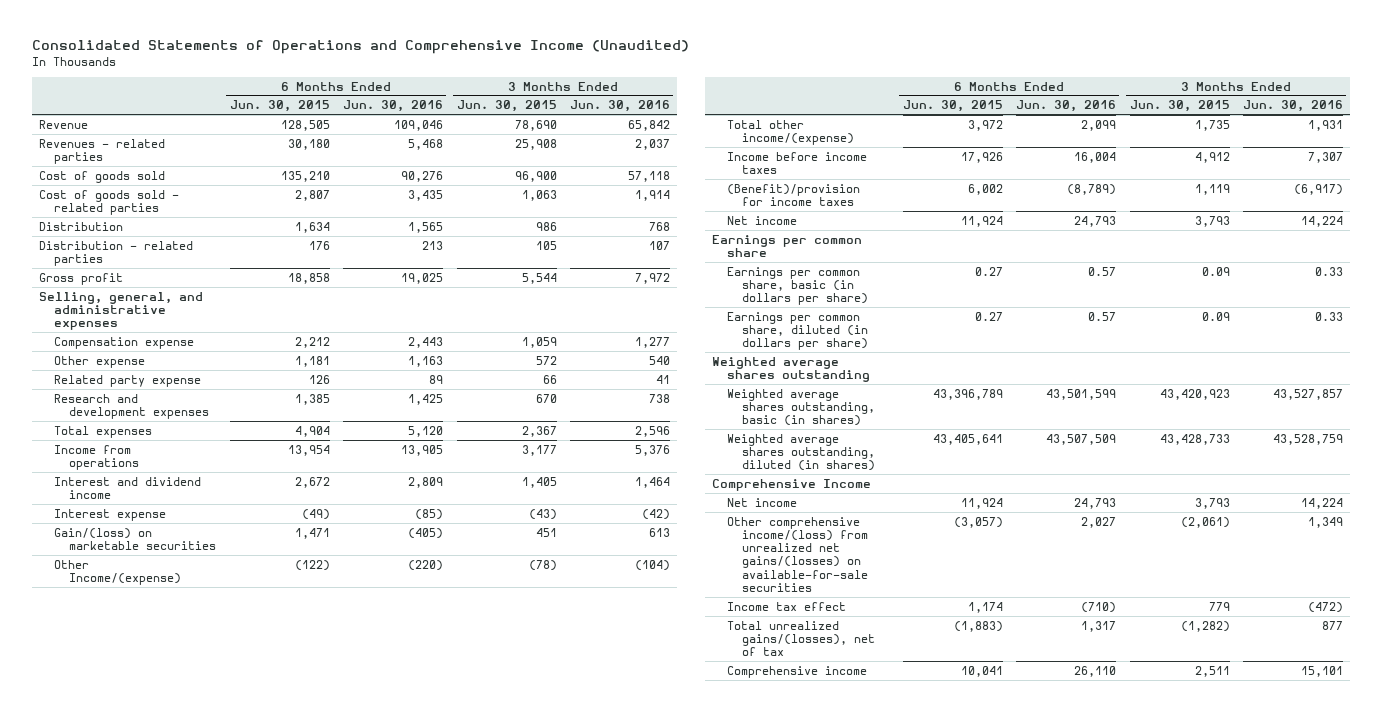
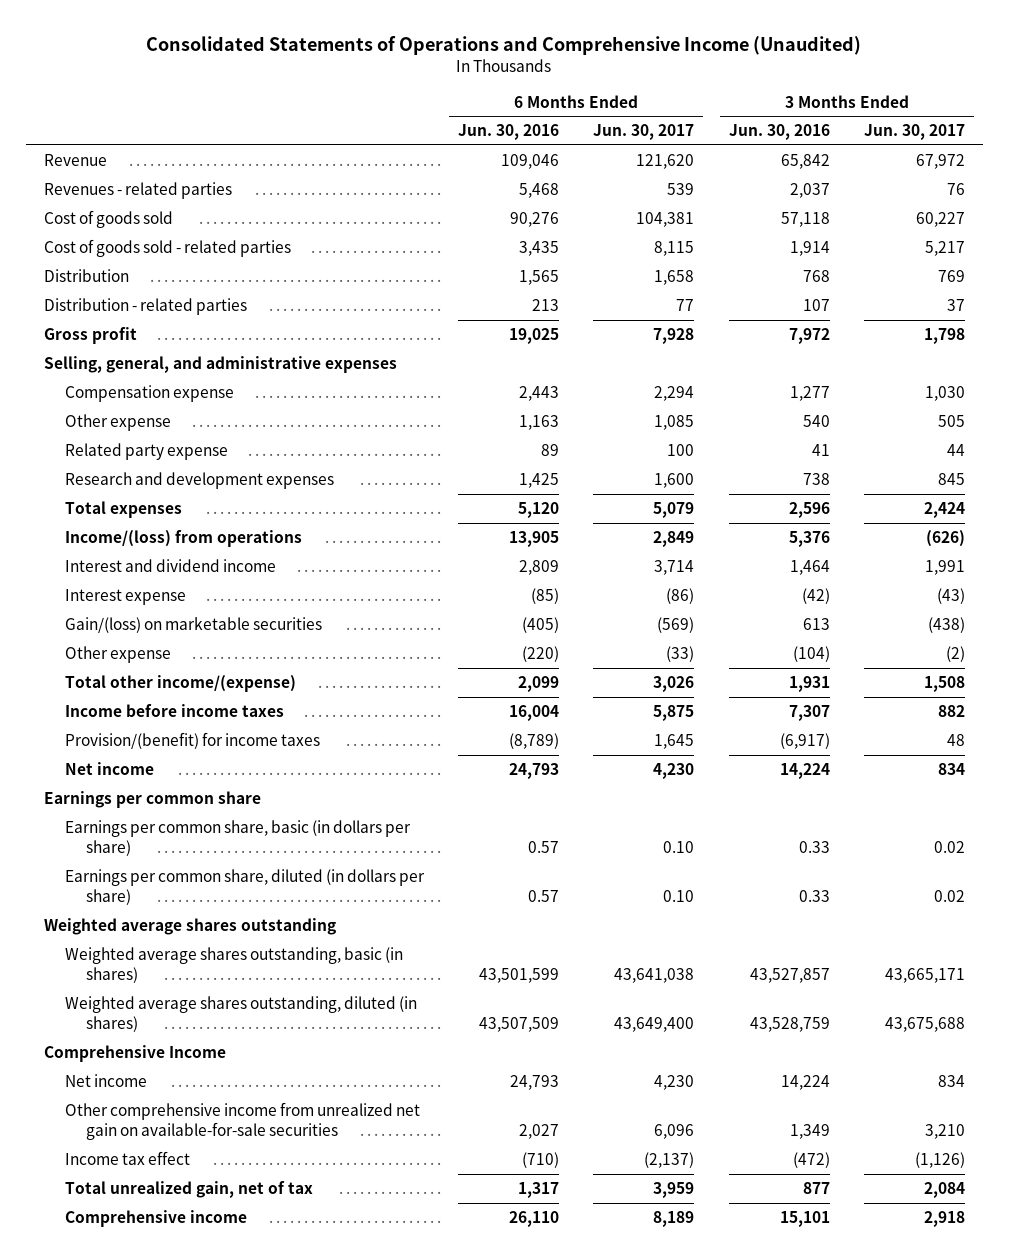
- | 6 Months Ended Jun. 30, 2015 | 6 Months Ended Jun. 30, 2016 | 3 Months Ended Jun. 30, 2015 | 3 Months Ended Jun. 30, 2016
+ | 6 Months Ended Jun. 30, 2016 | 6 Months Ended Jun. 30, 2017 | 3 Months Ended Jun. 30, 2016 | 3 Months Ended Jun. 30, 2017
- Income from operations | 13,954 | 13,905 | 3,177 | 5,376
+ Income/(loss) from operations | 13,905 | 2,849 | 5,376 | (626)
- Other Income/(expense) | (122) | (220) | (78) | (104)
+ Other expense | (220) | (33) | (104) | (2)
- (Benefit)/provision for income taxes | 6,002 | (8,789) | 1,119 | (6,917)
+ Provision/(benefit) for income taxes | (8,789) | 1,645 | (6,917) | 48
- Other comprehensive income/(loss) from unrealized net gains/(losses) on available-for-sale securities | (3,057) | 2,027 | (2,061) | 1,349
+ Other comprehensive income from unrealized net gain on available-for-sale securities | 2,027 | 6,096 | 1,349 | 3,210
- Total unrealized gains/(losses), net of tax | (1,883) | 1,317 | (1,282) | 877
+ Total unrealized gain, net of tax | 1,317 | 3,959 | 877 | 2,084

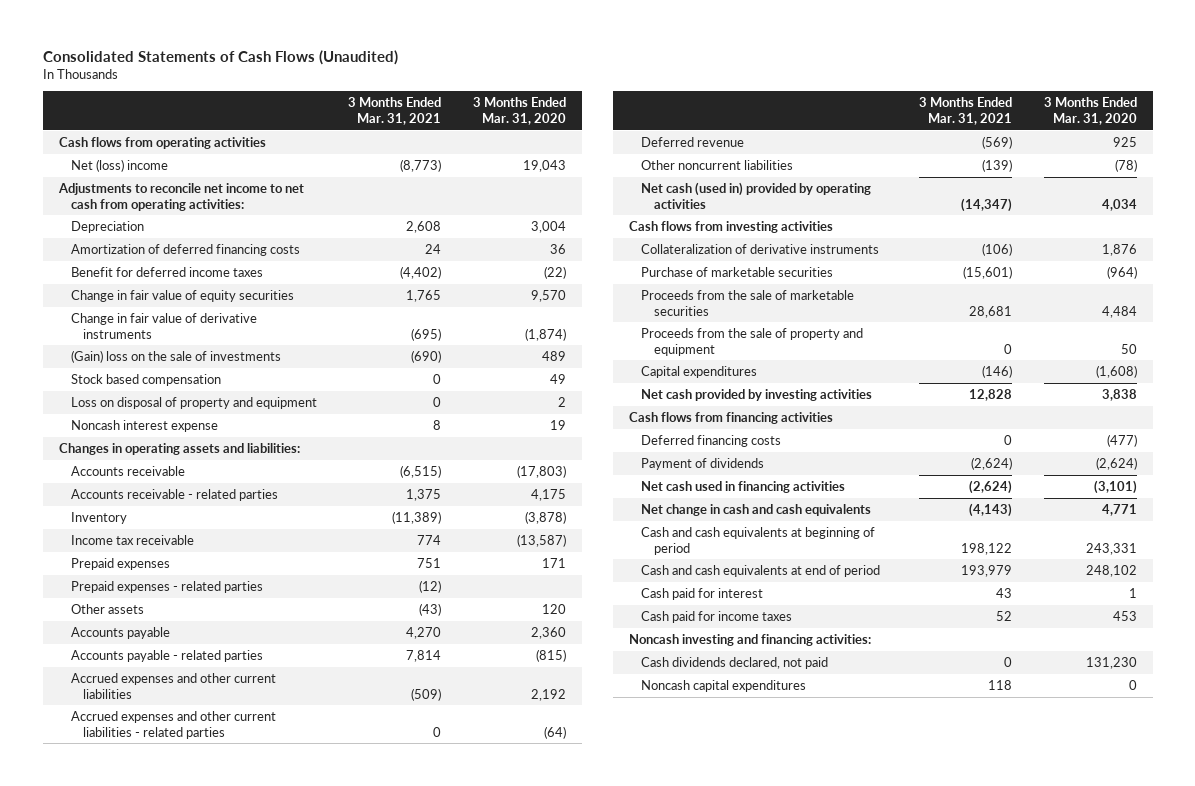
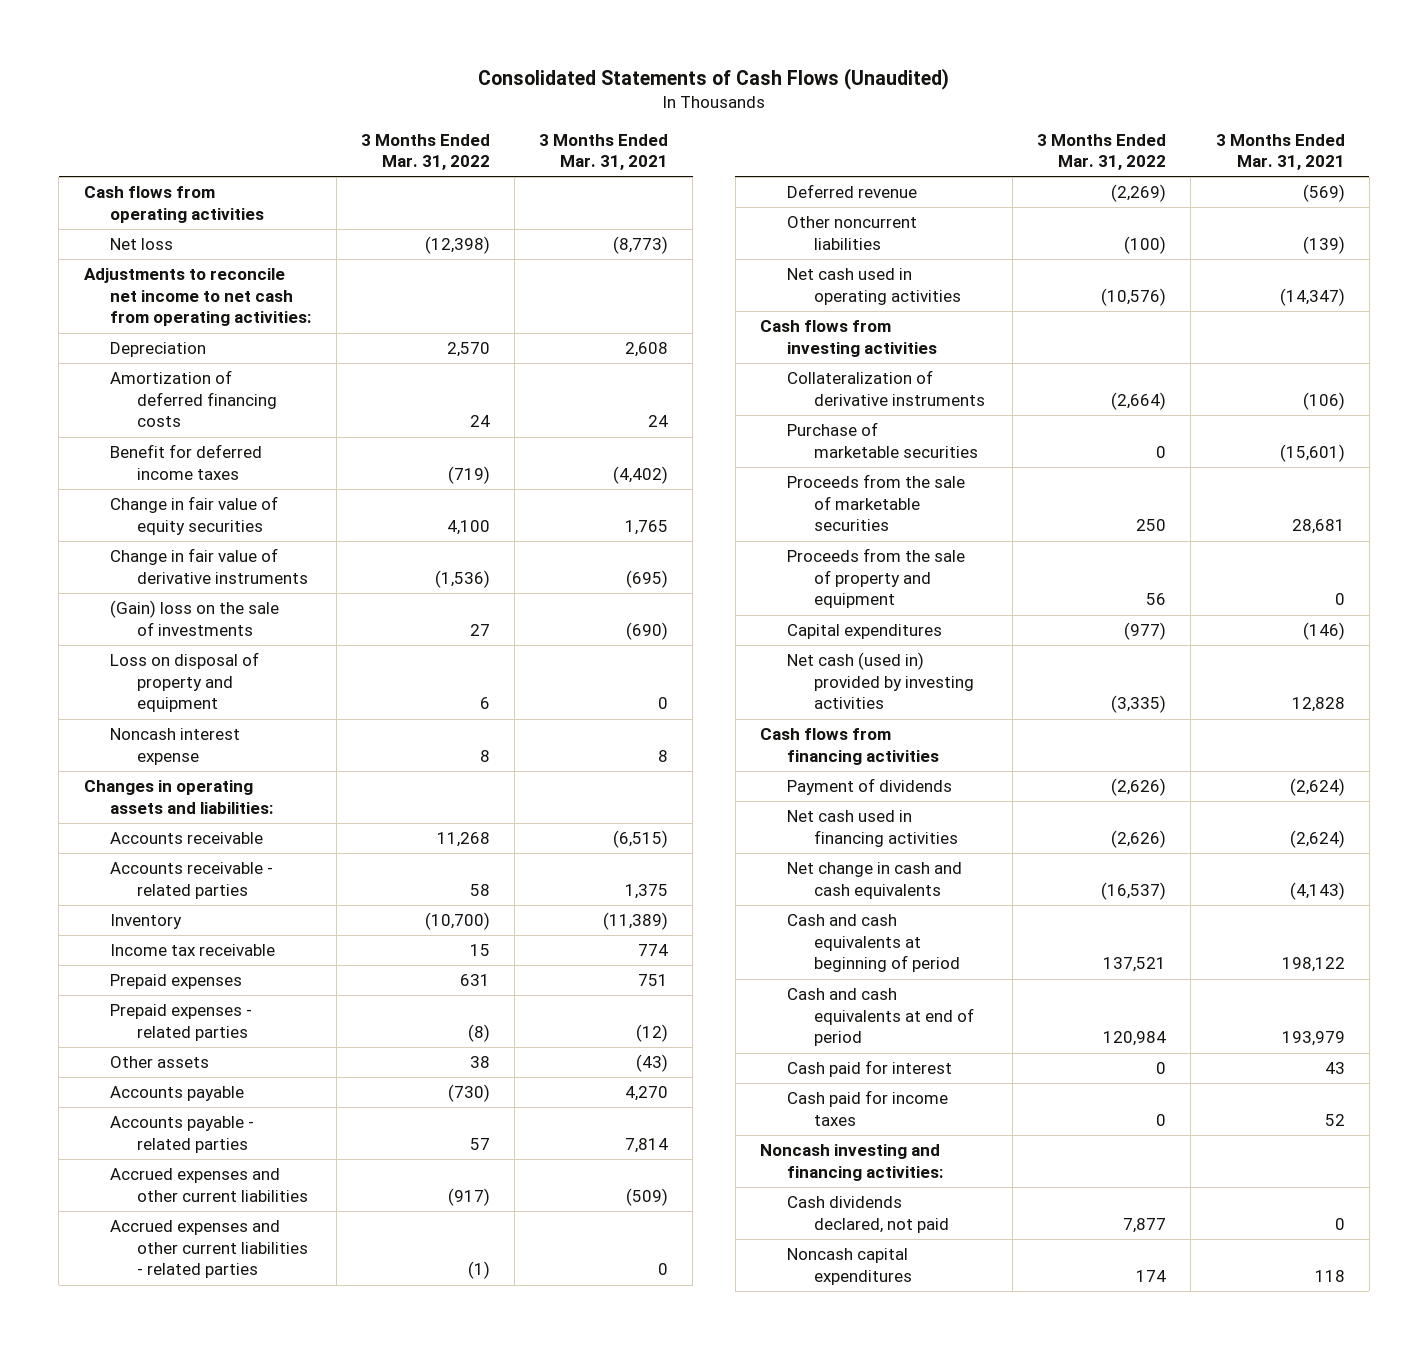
- | 3 Months Ended Mar. 31, 2021 | 3 Months Ended Mar. 31, 2020
+ | 3 Months Ended Mar. 31, 2022 | 3 Months Ended Mar. 31, 2021
- Net (loss) income | (8,773) | 19,043
+ Net loss | (12,398) | (8,773)
- Stock based compensation | 0 | 49
- Net cash (used in) provided by operating activities | (14,347) | 4,034
+ Net cash used in operating activities | (10,576) | (14,347)
- Net cash provided by investing activities | 12,828 | 3,838
+ Net cash (used in) provided by investing activities | (3,335) | 12,828
- Deferred financing costs | 0 | (477)

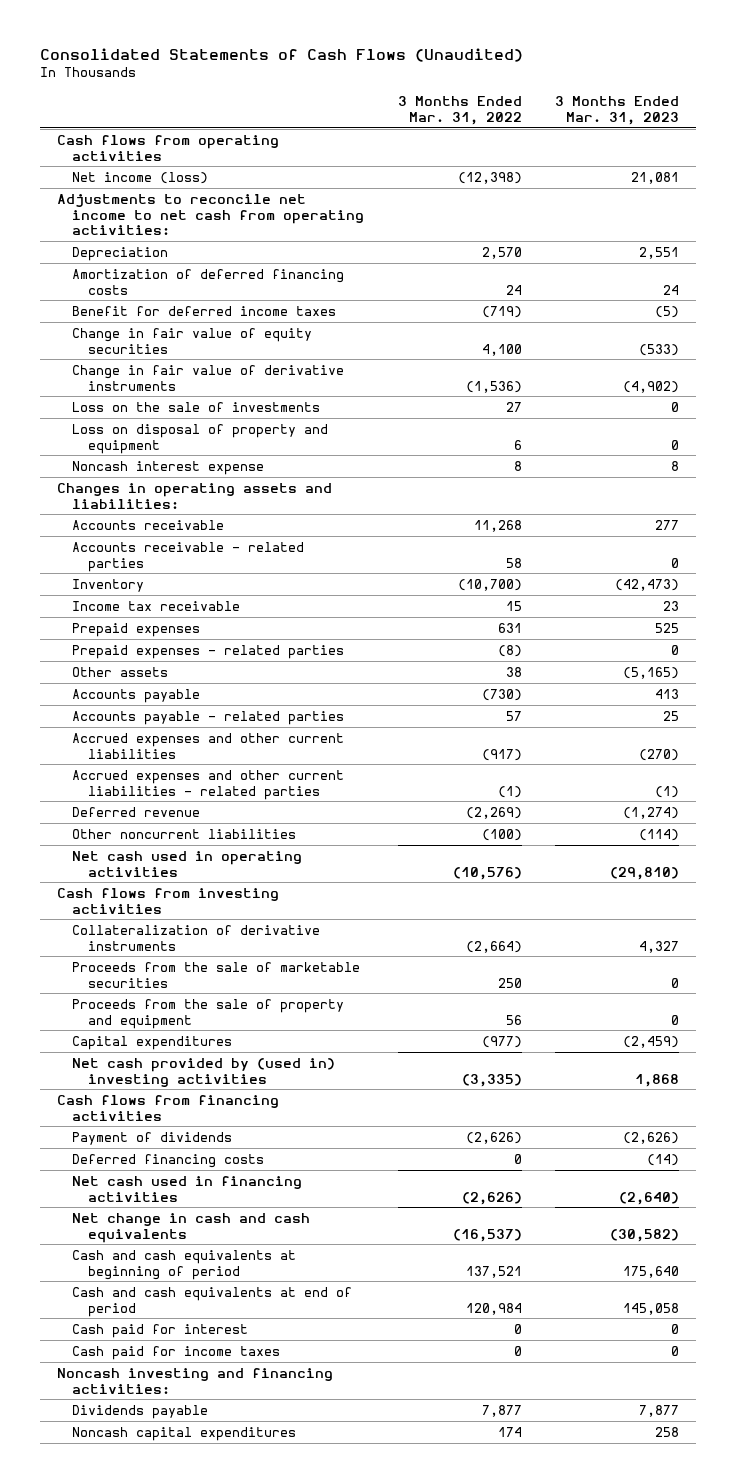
- | 3 Months Ended Mar. 31, 2022 | 3 Months Ended Mar. 31, 2021
+ | 3 Months Ended Mar. 31, 2022 | 3 Months Ended Mar. 31, 2023
- Net loss | (12,398) | (8,773)
+ Net income (loss) | (12,398) | 21,081
- (Gain) loss on the sale of investments | 27 | (690)
+ Loss on the sale of investments | 27 | 0
- Purchase of marketable securities | 0 | (15,601)
- Net cash (used in) provided by investing activities | (3,335) | 12,828
+ Net cash provided by (used in) investing activities | (3,335) | 1,868
+ Deferred financing costs | 0 | (14)
- Cash dividends declared, not paid | 7,877 | 0
+ Dividends payable | 7,877 | 7,877

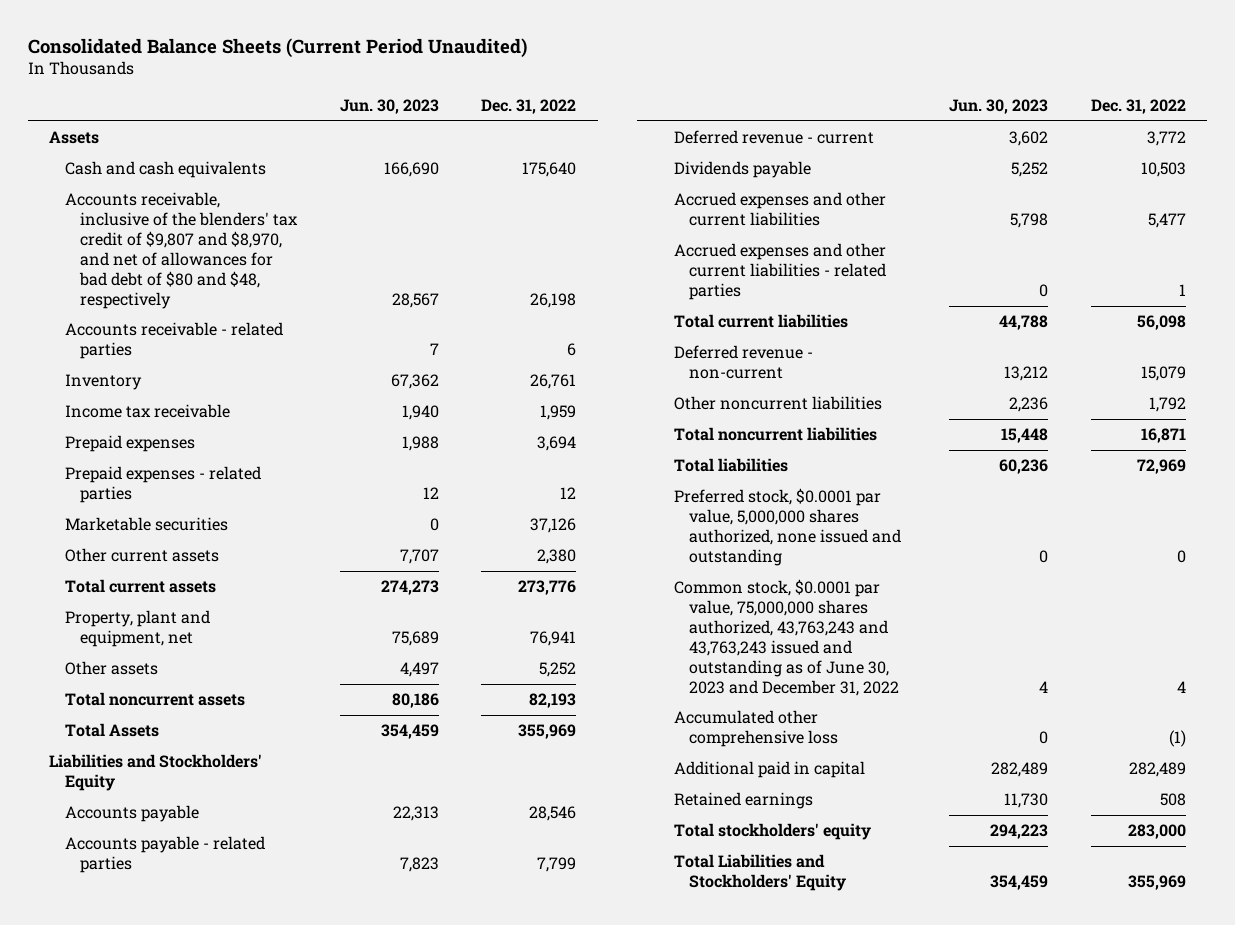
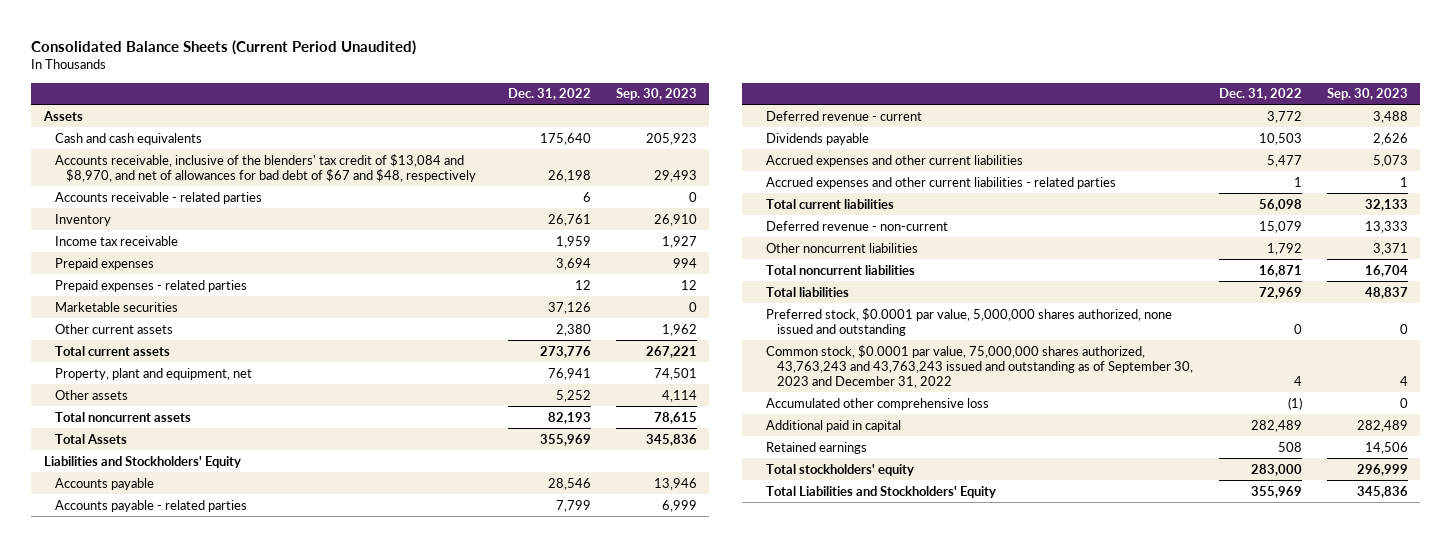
- | Jun. 30, 2023 | Dec. 31, 2022
+ | Dec. 31, 2022 | Sep. 30, 2023
- Accounts receivable, inclusive of the blenders' tax credit of $9,807 and $8,970, and net of allowances for bad debt of $80 and $48, respectively | 28,567 | 26,198
+ Accounts receivable, inclusive of the blenders' tax credit of $13,084 and $8,970, and net of allowances for bad debt of $67 and $48, respectively | 26,198 | 29,493
- Common stock, $0.0001 par value, 75,000,000 shares authorized, 43,763,243 and 43,763,243 issued and outstanding as of June 30, 2023 and December 31, 2022 | 4 | 4
+ Common stock, $0.0001 par value, 75,000,000 shares authorized, 43,763,243 and 43,763,243 issued and outstanding as of September 30, 2023 and December 31, 2022 | 4 | 4

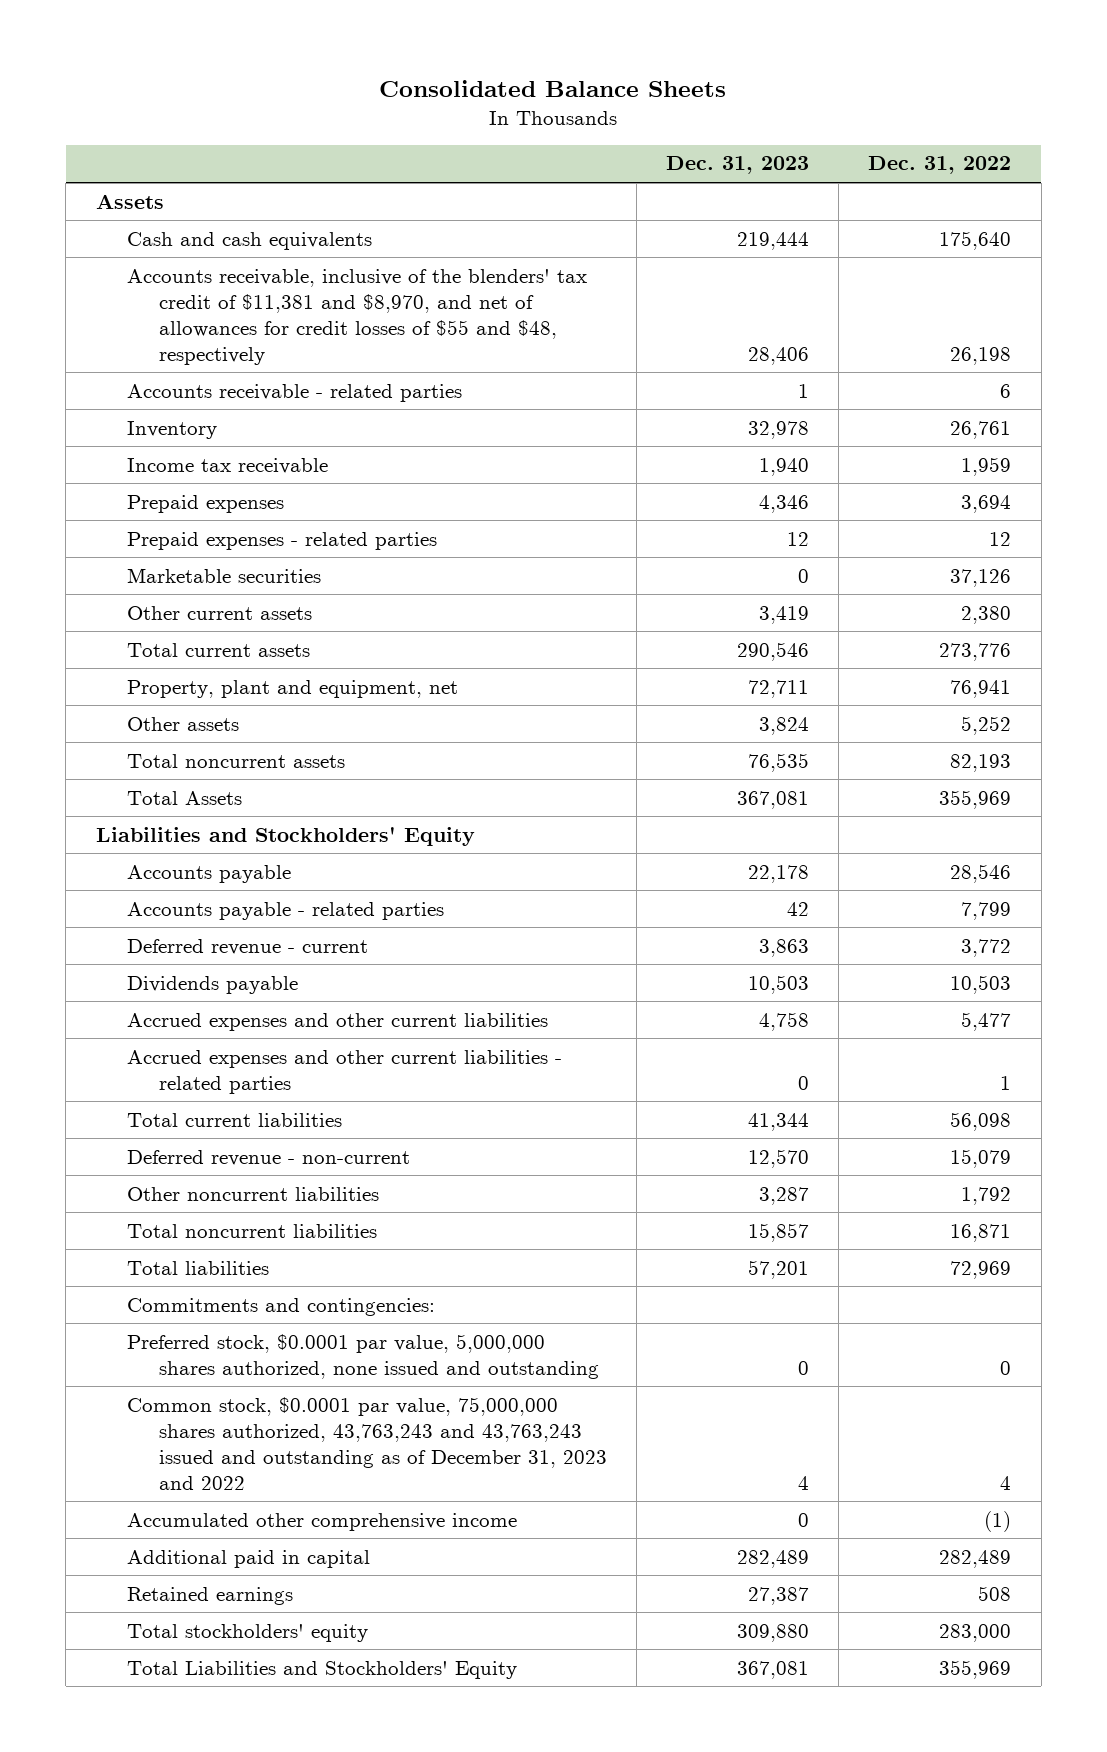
- Consolidated Balance Sheets (Current Period Unaudited)
+ Consolidated Balance Sheets
- | Dec. 31, 2022 | Sep. 30, 2023
+ | Dec. 31, 2023 | Dec. 31, 2022
- Accounts receivable, inclusive of the blenders' tax credit of $13,084 and $8,970, and net of allowances for bad debt of $67 and $48, respectively | 26,198 | 29,493
+ Accounts receivable, inclusive of the blenders' tax credit of $11,381 and $8,970, and net of allowances for credit losses of $55 and $48, respectively | 28,406 | 26,198
+ Commitments and contingencies:
- Common stock, $0.0001 par value, 75,000,000 shares authorized, 43,763,243 and 43,763,243 issued and outstanding as of September 30, 2023 and December 31, 2022 | 4 | 4
- Accumulated other comprehensive loss | (1) | 0
+ Common stock, $0.0001 par value, 75,000,000 shares authorized, 43,763,243 and 43,763,243 issued and outstanding as of December 31, 2023 and 2022 | 4 | 4
+ Accumulated other comprehensive income | 0 | (1)

